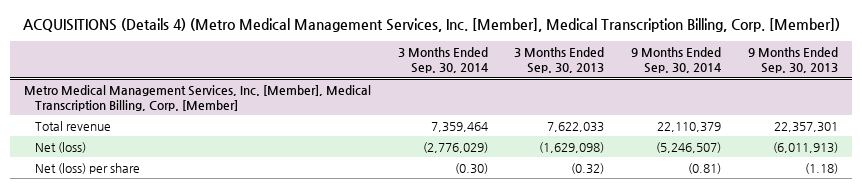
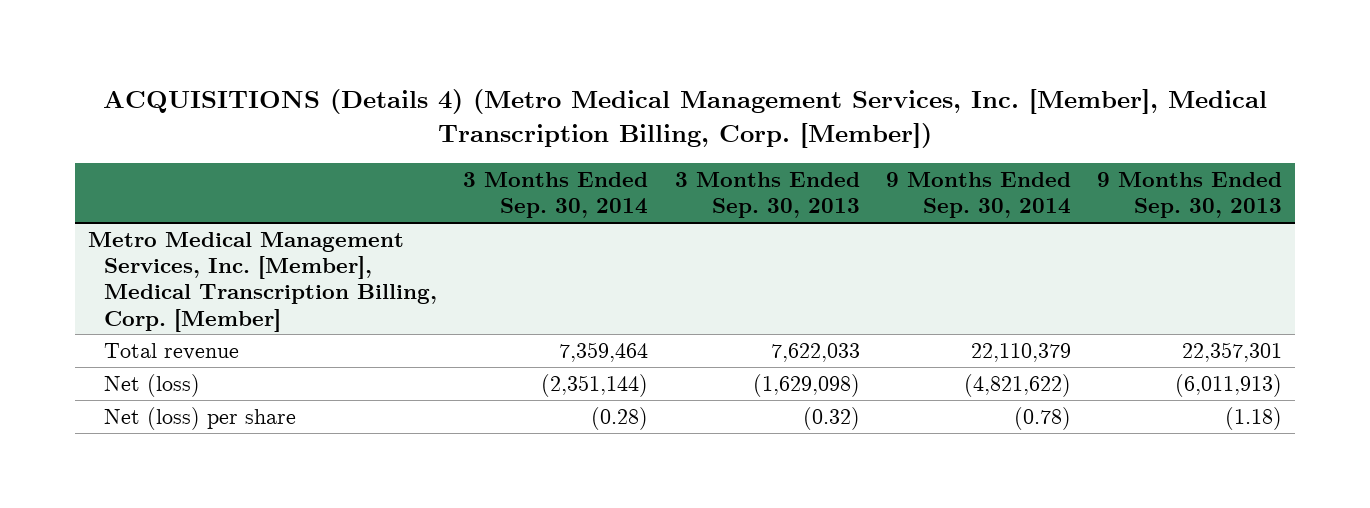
@ Metro Medical Management Services, Inc. [Member], Medical Transcription Billing, Corp. [Member]
- Net (loss) | (2,776,029) | (1,629,098) | (5,246,507) | (6,011,913)
- Net (loss) per share | (0.30) | (0.32) | (0.81) | (1.18)
+ Net (loss) | (2,351,144) | (1,629,098) | (4,821,622) | (6,011,913)
+ Net (loss) per share | (0.28) | (0.32) | (0.78) | (1.18)

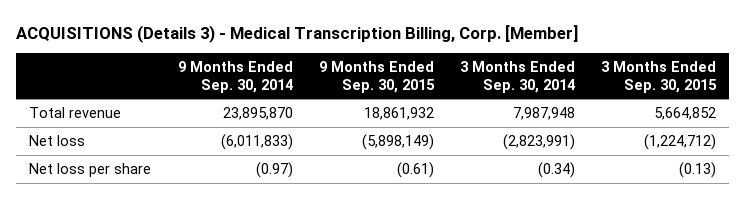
- ACQUISITIONS (Details 4) (Metro Medical Management Services, Inc. [Member], Medical Transcription Billing, Corp. [Member])
+ ACQUISITIONS (Details 3) - Medical Transcription Billing, Corp. [Member]
- | 3 Months Ended Sep. 30, 2014 | 3 Months Ended Sep. 30, 2013 | 9 Months Ended Sep. 30, 2014 | 9 Months Ended Sep. 30, 2013
+ | 9 Months Ended Sep. 30, 2014 | 9 Months Ended Sep. 30, 2015 | 3 Months Ended Sep. 30, 2014 | 3 Months Ended Sep. 30, 2015
- Metro Medical Management Services, Inc. [Member], Medical Transcription Billing, Corp. [Member]
- Total revenue | 7,359,464 | 7,622,033 | 22,110,379 | 22,357,301
- Net (loss) | (2,351,144) | (1,629,098) | (4,821,622) | (6,011,913)
- Net (loss) per share | (0.28) | (0.32) | (0.78) | (1.18)
+ Total revenue | 23,895,870 | 18,861,932 | 7,987,948 | 5,664,852
+ Net loss | (6,011,833) | (5,898,149) | (2,823,991) | (1,224,712)
+ Net loss per share | (0.97) | (0.61) | (0.34) | (0.13)

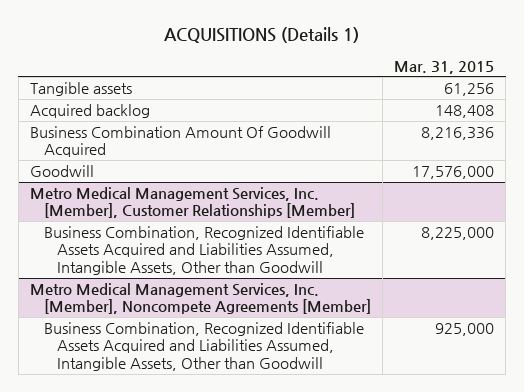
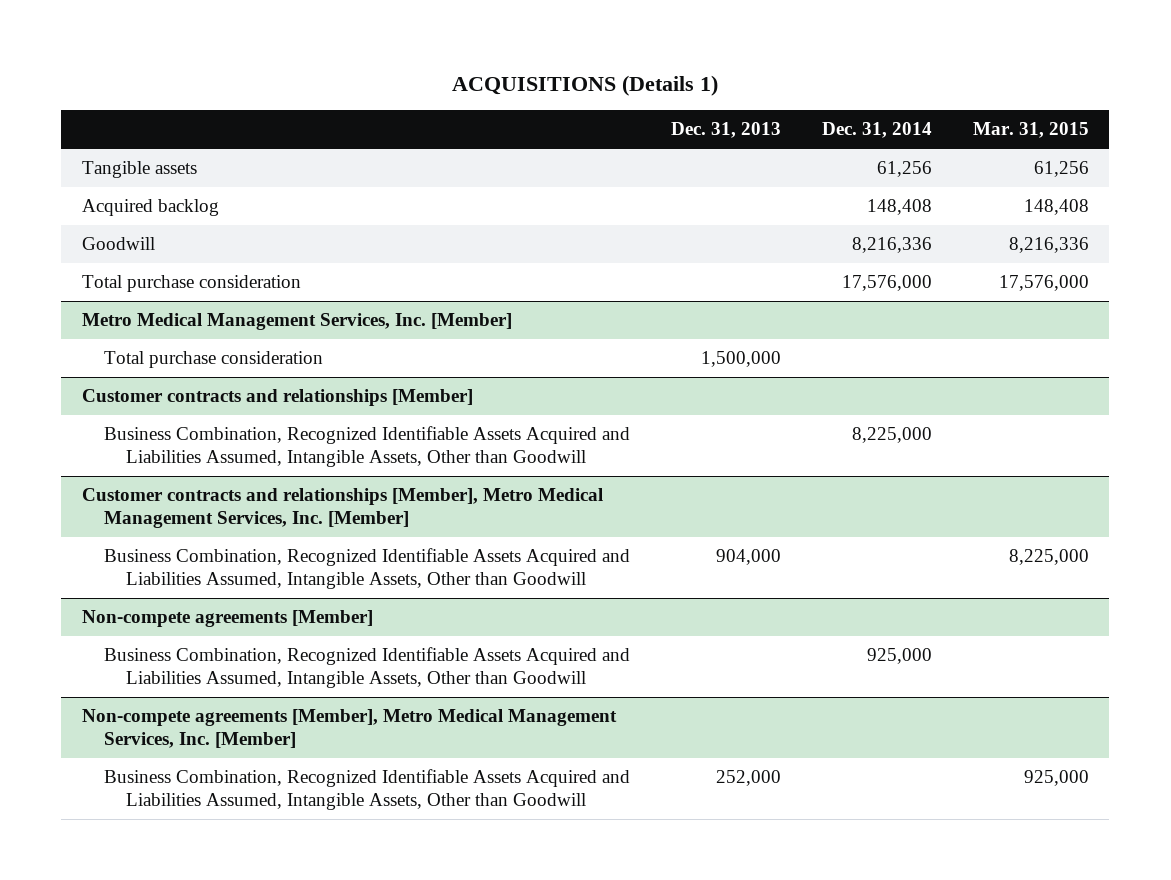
- | Mar. 31, 2015
+ | Dec. 31, 2013 | Dec. 31, 2014 | Mar. 31, 2015
- Business Combination Amount Of Goodwill Acquired | 8,216,336
- Goodwill | 17,576,000
- Metro Medical Management Services, Inc. [Member], Customer Relationships [Member]
+ Goodwill | | 8,216,336 | 8,216,336
+ Total purchase consideration | | 17,576,000 | 17,576,000
+ Metro Medical Management Services, Inc. [Member]
+ Total purchase consideration | 1,500,000 | |
+ Customer contracts and relationships [Member]
+ Business Combination, Recognized Identifiable Assets Acquired and Liabilities Assumed, Intangible Assets, Other than Goodwill | | 8,225,000 |
+ Customer contracts and relationships [Member], Metro Medical Management Services, Inc. [Member]
- Metro Medical Management Services, Inc. [Member], Noncompete Agreements [Member]
+ Non-compete agreements [Member]
+ Business Combination, Recognized Identifiable Assets Acquired and Liabilities Assumed, Intangible Assets, Other than Goodwill | | 925,000 |
+ Non-compete agreements [Member], Metro Medical Management Services, Inc. [Member]

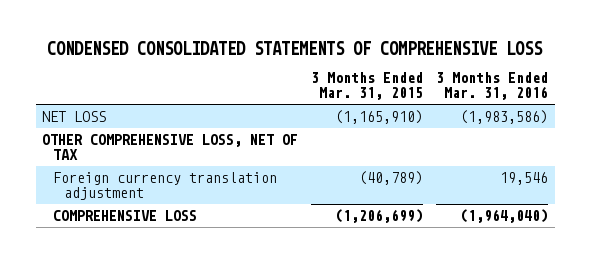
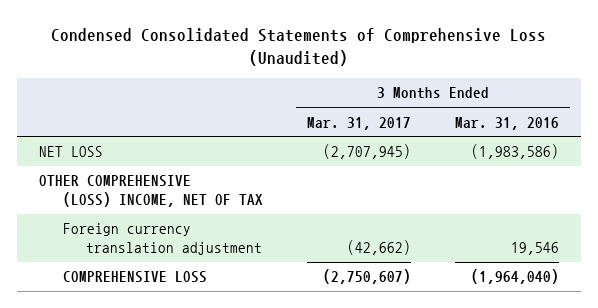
- CONDENSED CONSOLIDATED STATEMENTS OF COMPREHENSIVE LOSS
+ Condensed Consolidated Statements of Comprehensive Loss (Unaudited)
- | 3 Months Ended Mar. 31, 2015 | 3 Months Ended Mar. 31, 2016
+ | 3 Months Ended Mar. 31, 2017 | 3 Months Ended Mar. 31, 2016
- OTHER COMPREHENSIVE LOSS, NET OF TAX
+ OTHER COMPREHENSIVE (LOSS) INCOME, NET OF TAX

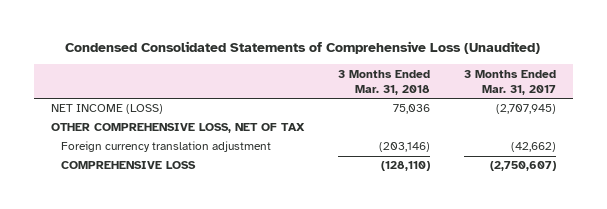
- | 3 Months Ended Mar. 31, 2017 | 3 Months Ended Mar. 31, 2016
+ | 3 Months Ended Mar. 31, 2018 | 3 Months Ended Mar. 31, 2017
- NET LOSS | (2,707,945) | (1,983,586)
- OTHER COMPREHENSIVE (LOSS) INCOME, NET OF TAX
+ NET INCOME (LOSS) | 75,036 | (2,707,945)
+ OTHER COMPREHENSIVE LOSS, NET OF TAX

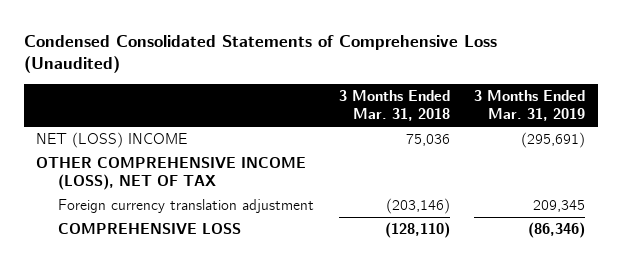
- | 3 Months Ended Mar. 31, 2018 | 3 Months Ended Mar. 31, 2017
+ | 3 Months Ended Mar. 31, 2018 | 3 Months Ended Mar. 31, 2019
- NET INCOME (LOSS) | 75,036 | (2,707,945)
- OTHER COMPREHENSIVE LOSS, NET OF TAX
+ NET (LOSS) INCOME | 75,036 | (295,691)
+ OTHER COMPREHENSIVE INCOME (LOSS), NET OF TAX

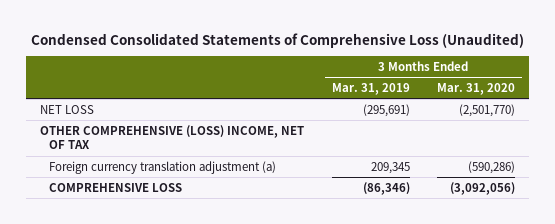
- | 3 Months Ended Mar. 31, 2018 | 3 Months Ended Mar. 31, 2019
+ | 3 Months Ended Mar. 31, 2019 | 3 Months Ended Mar. 31, 2020
- NET (LOSS) INCOME | 75,036 | (295,691)
- OTHER COMPREHENSIVE INCOME (LOSS), NET OF TAX
- Foreign currency translation adjustment | (203,146) | 209,345
+ NET LOSS | (295,691) | (2,501,770)
+ OTHER COMPREHENSIVE (LOSS) INCOME, NET OF TAX
+ Foreign currency translation adjustment (a) | 209,345 | (590,286)

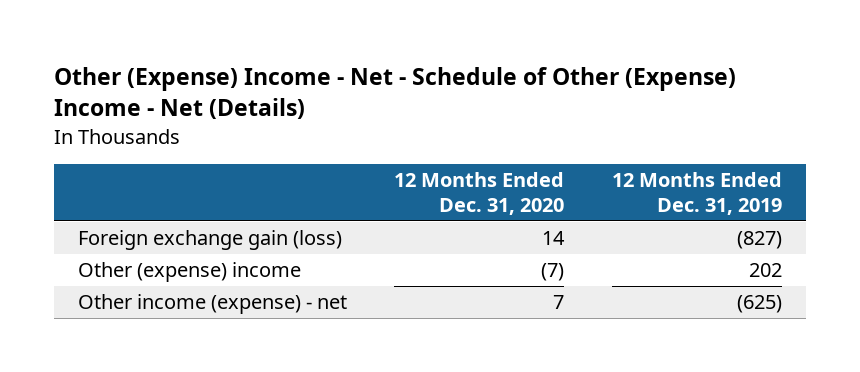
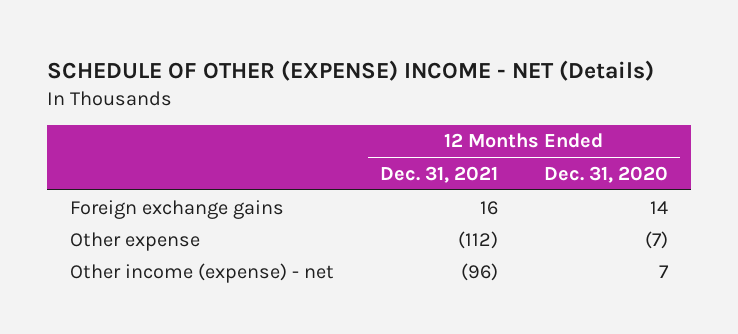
- Other (Expense) Income - Net - Schedule of Other (Expense) Income - Net (Details)
+ SCHEDULE OF OTHER (EXPENSE) INCOME - NET (Details)
- | 12 Months Ended Dec. 31, 2020 | 12 Months Ended Dec. 31, 2019
+ | 12 Months Ended Dec. 31, 2021 | 12 Months Ended Dec. 31, 2020
- Foreign exchange gain (loss) | 14 | (827)
- Other (expense) income | (7) | 202
+ Foreign exchange gains | 16 | 14
+ Other expense | (112) | (7)

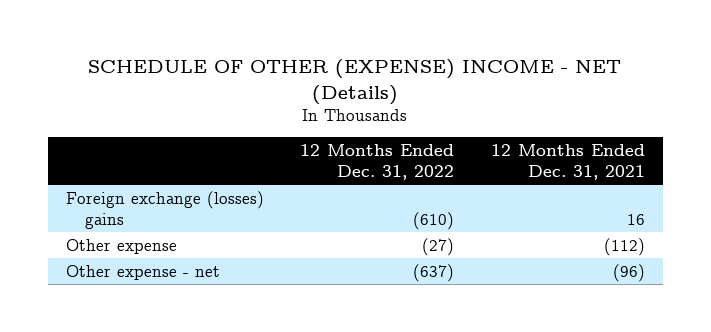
- | 12 Months Ended Dec. 31, 2021 | 12 Months Ended Dec. 31, 2020
+ | 12 Months Ended Dec. 31, 2022 | 12 Months Ended Dec. 31, 2021
- Foreign exchange gains | 16 | 14
+ Foreign exchange (losses) gains | (610) | 16
- Other income (expense) - net | (96) | 7
+ Other expense - net | (637) | (96)

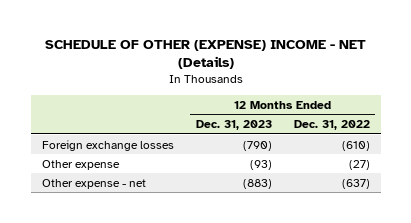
- | 12 Months Ended Dec. 31, 2022 | 12 Months Ended Dec. 31, 2021
+ | 12 Months Ended Dec. 31, 2023 | 12 Months Ended Dec. 31, 2022
- Foreign exchange (losses) gains | (610) | 16
+ Foreign exchange losses | (790) | (610)

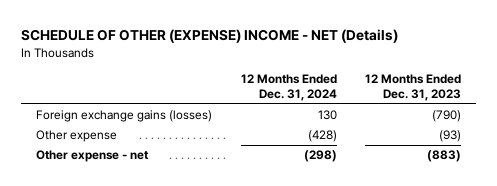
- | 12 Months Ended Dec. 31, 2023 | 12 Months Ended Dec. 31, 2022
+ | 12 Months Ended Dec. 31, 2024 | 12 Months Ended Dec. 31, 2023
- Foreign exchange losses | (790) | (610)
+ Foreign exchange gains (losses) | 130 | (790)

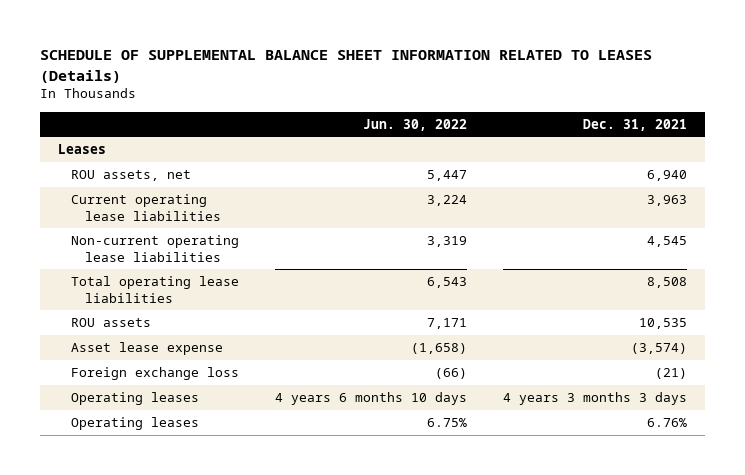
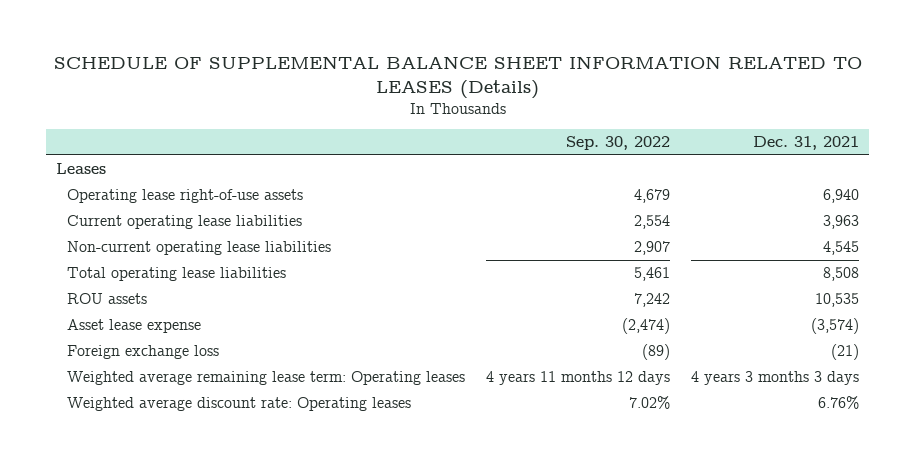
- | Jun. 30, 2022 | Dec. 31, 2021
+ | Sep. 30, 2022 | Dec. 31, 2021
- ROU assets, net | 5,447 | 6,940
+ Operating lease right-of-use assets | 4,679 | 6,940
- Operating leases | 4 years 6 months 10 days | 4 years 3 months 3 days
- Operating leases | 6.75% | 6.76%
+ Weighted average remaining lease term: Operating leases | 4 years 11 months 12 days | 4 years 3 months 3 days
+ Weighted average discount rate: Operating leases | 7.02% | 6.76%

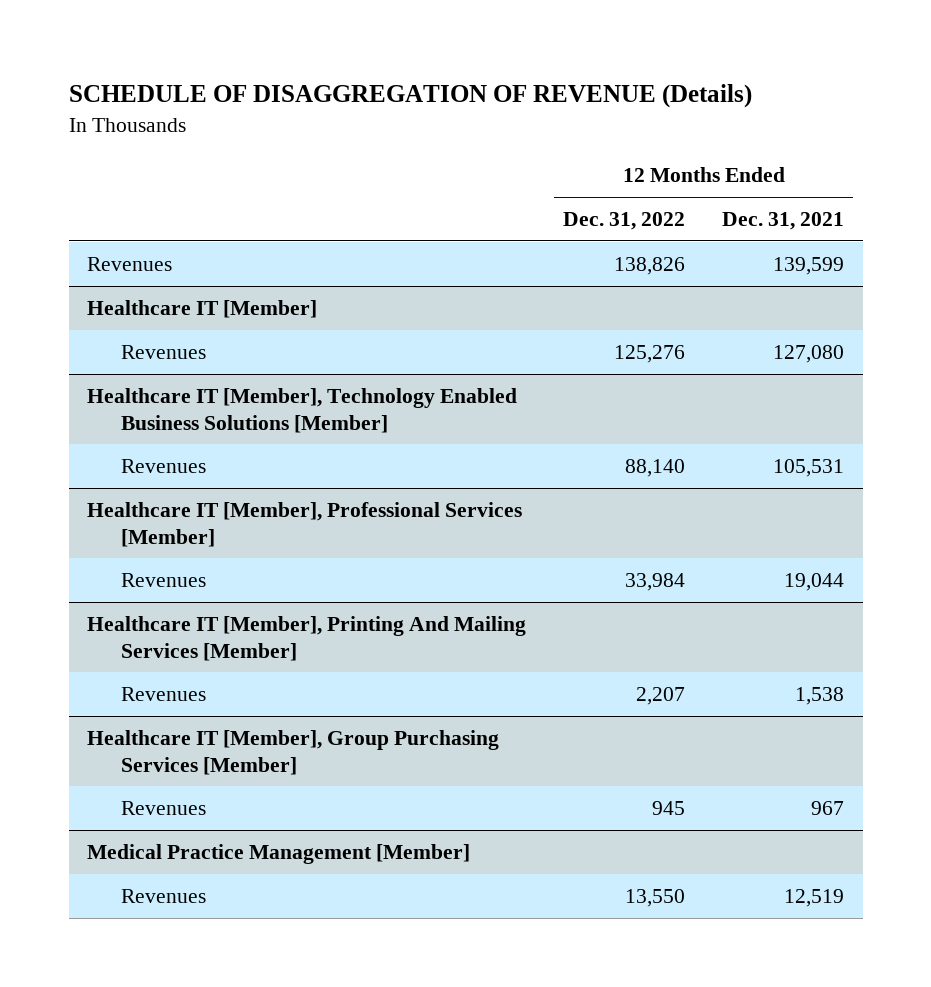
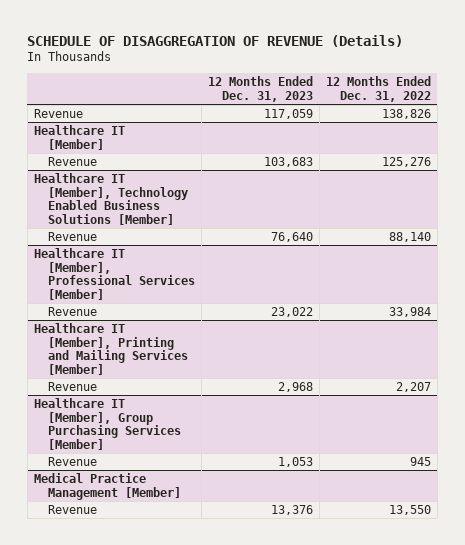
- | 12 Months Ended Dec. 31, 2022 | 12 Months Ended Dec. 31, 2021
+ | 12 Months Ended Dec. 31, 2023 | 12 Months Ended Dec. 31, 2022
- Revenues | 138,826 | 139,599
+ Revenue | 117,059 | 138,826
@ Healthcare IT [Member]
- Revenues | 125,276 | 127,080
+ Revenue | 103,683 | 125,276
@ Healthcare IT [Member], Technology Enabled Business Solutions [Member]
- Revenues | 88,140 | 105,531
+ Revenue | 76,640 | 88,140
@ Healthcare IT [Member], Professional Services [Member]
- Revenues | 33,984 | 19,044
- Healthcare IT [Member], Printing And Mailing Services [Member]
- Revenues | 2,207 | 1,538
@ Healthcare IT [Member], Professional Services [Member]
+ Revenue | 23,022 | 33,984
+ Healthcare IT [Member], Printing and Mailing Services [Member]
+ Revenue | 2,968 | 2,207
@ Healthcare IT [Member], Group Purchasing Services [Member]
- Revenues | 945 | 967
+ Revenue | 1,053 | 945
@ Medical Practice Management [Member]
- Revenues | 13,550 | 12,519
+ Revenue | 13,376 | 13,550

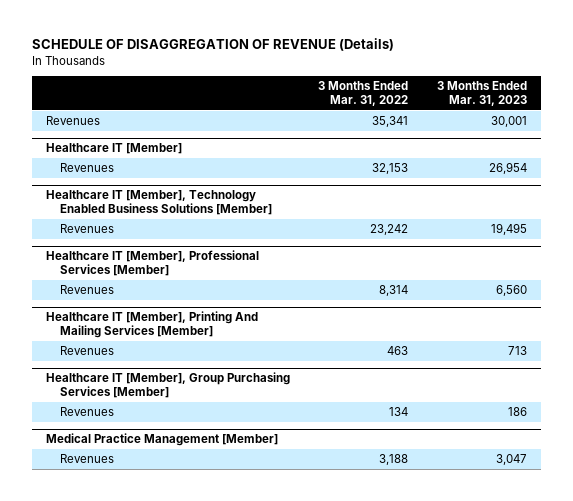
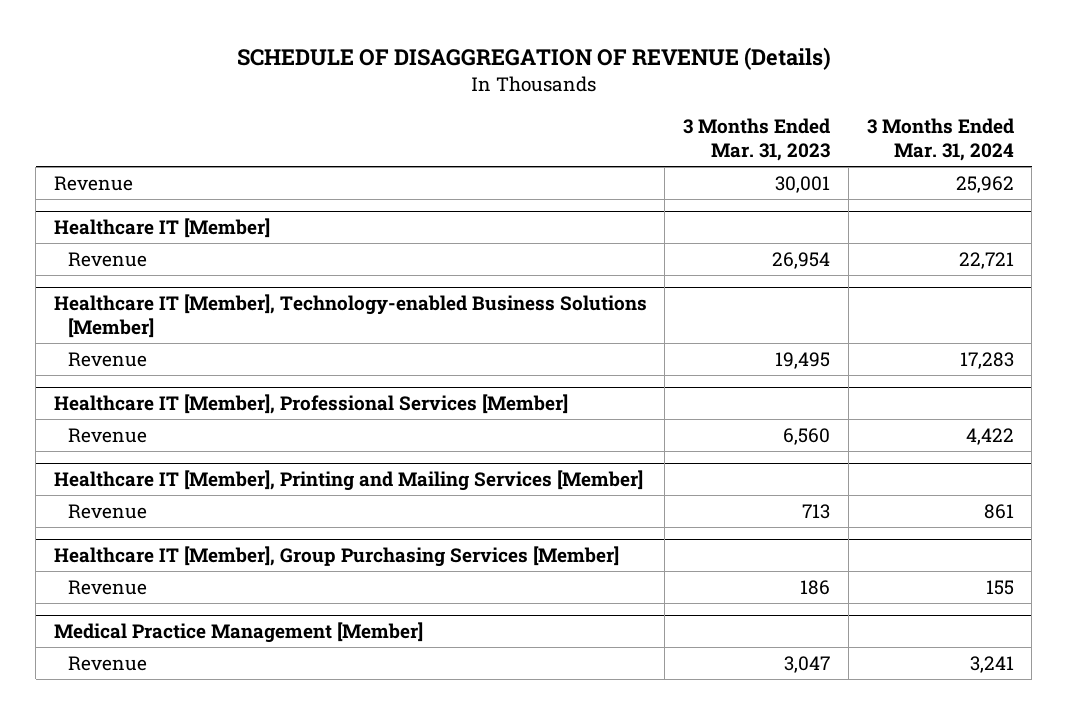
- | 3 Months Ended Mar. 31, 2022 | 3 Months Ended Mar. 31, 2023
+ | 3 Months Ended Mar. 31, 2023 | 3 Months Ended Mar. 31, 2024
- Revenues | 35,341 | 30,001
+ Revenue | 30,001 | 25,962
@ Healthcare IT [Member]
- Revenues | 32,153 | 26,954
- Healthcare IT [Member], Technology Enabled Business Solutions [Member]
- Revenues | 23,242 | 19,495
@ Healthcare IT [Member]
+ Revenue | 26,954 | 22,721
+ Healthcare IT [Member], Technology-enabled Business Solutions [Member]
+ Revenue | 19,495 | 17,283
@ Healthcare IT [Member], Professional Services [Member]
- Revenues | 8,314 | 6,560
- Healthcare IT [Member], Printing And Mailing Services [Member]
- Revenues | 463 | 713
@ Healthcare IT [Member], Professional Services [Member]
+ Revenue | 6,560 | 4,422
+ Healthcare IT [Member], Printing and Mailing Services [Member]
+ Revenue | 713 | 861
@ Healthcare IT [Member], Group Purchasing Services [Member]
- Revenues | 134 | 186
+ Revenue | 186 | 155
@ Medical Practice Management [Member]
- Revenues | 3,188 | 3,047
+ Revenue | 3,047 | 3,241

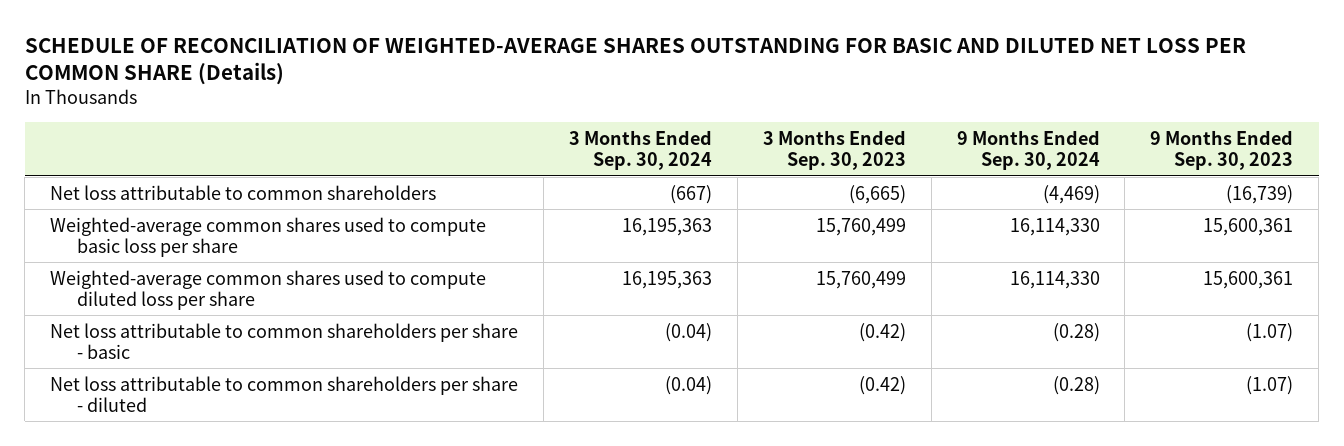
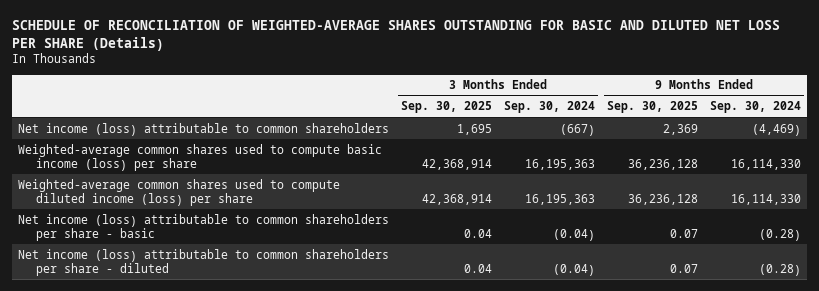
- SCHEDULE OF RECONCILIATION OF WEIGHTED-AVERAGE SHARES OUTSTANDING FOR BASIC AND DILUTED NET LOSS PER COMMON SHARE (Details)
+ SCHEDULE OF RECONCILIATION OF WEIGHTED-AVERAGE SHARES OUTSTANDING FOR BASIC AND DILUTED NET LOSS PER SHARE (Details)
- | 3 Months Ended Sep. 30, 2024 | 3 Months Ended Sep. 30, 2023 | 9 Months Ended Sep. 30, 2024 | 9 Months Ended Sep. 30, 2023
+ | 3 Months Ended Sep. 30, 2025 | 3 Months Ended Sep. 30, 2024 | 9 Months Ended Sep. 30, 2025 | 9 Months Ended Sep. 30, 2024
- Net loss attributable to common shareholders | (667) | (6,665) | (4,469) | (16,739)
- Weighted-average common shares used to compute basic loss per share | 16,195,363 | 15,760,499 | 16,114,330 | 15,600,361
- Weighted-average common shares used to compute diluted loss per share | 16,195,363 | 15,760,499 | 16,114,330 | 15,600,361
- Net loss attributable to common shareholders per share - basic | (0.04) | (0.42) | (0.28) | (1.07)
- Net loss attributable to common shareholders per share - diluted | (0.04) | (0.42) | (0.28) | (1.07)
+ Net income (loss) attributable to common shareholders | 1,695 | (667) | 2,369 | (4,469)
+ Weighted-average common shares used to compute basic income (loss) per share | 42,368,914 | 16,195,363 | 36,236,128 | 16,114,330
+ Weighted-average common shares used to compute diluted income (loss) per share | 42,368,914 | 16,195,363 | 36,236,128 | 16,114,330
+ Net income (loss) attributable to common shareholders per share - basic | 0.04 | (0.04) | 0.07 | (0.28)
+ Net income (loss) attributable to common shareholders per share - diluted | 0.04 | (0.04) | 0.07 | (0.28)

